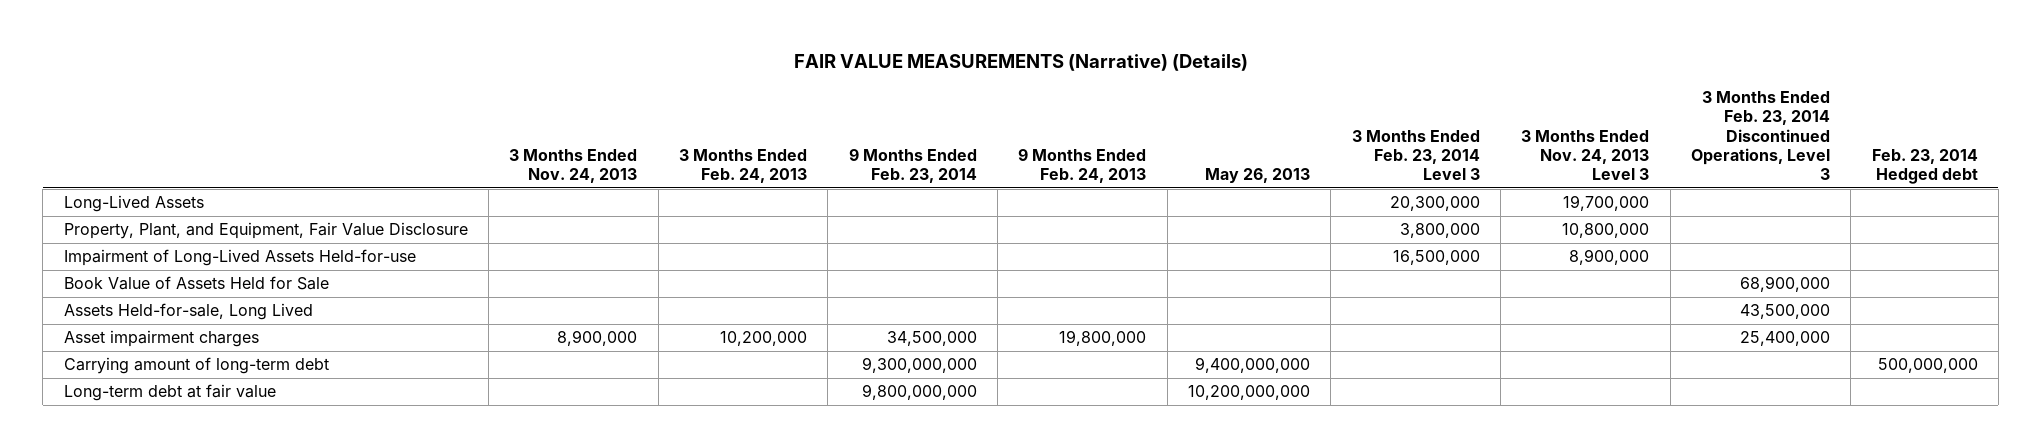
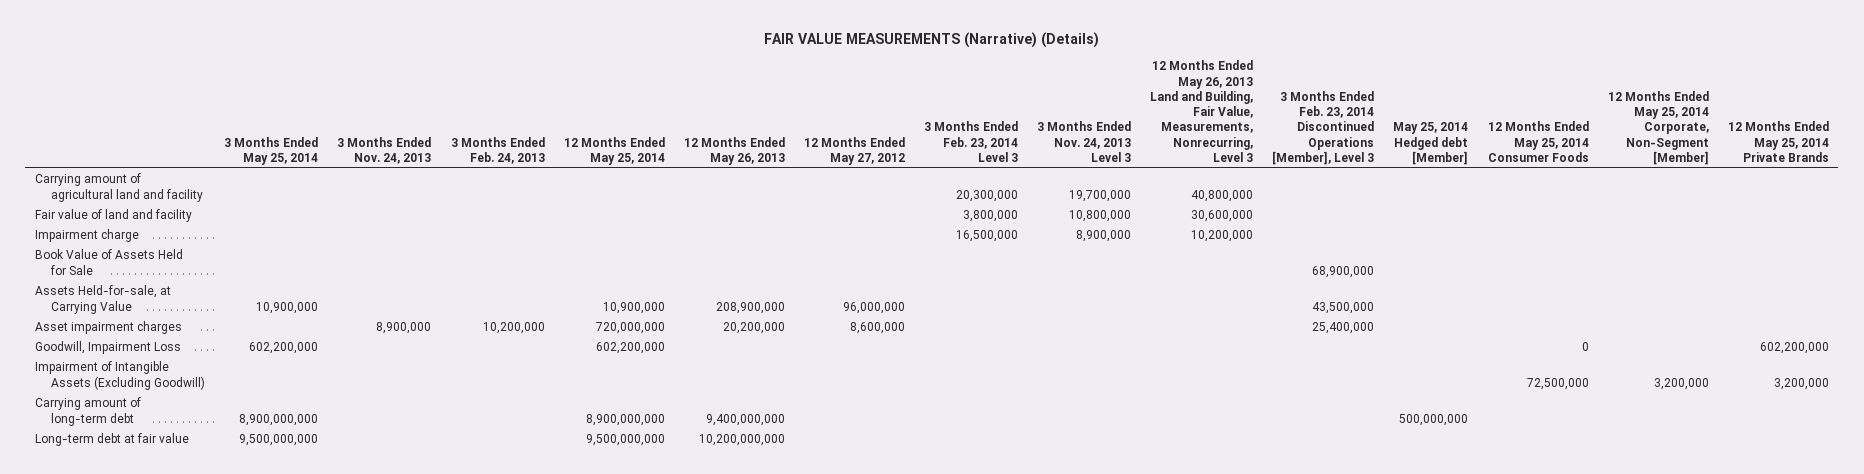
- | 3 Months Ended Nov. 24, 2013 | 3 Months Ended Feb. 24, 2013 | 9 Months Ended Feb. 23, 2014 | 9 Months Ended Feb. 24, 2013 | May 26, 2013 | 3 Months Ended Feb. 23, 2014 Level 3 | 3 Months Ended Nov. 24, 2013 Level 3 | 3 Months Ended Feb. 23, 2014 Discontinued Operations, Level 3 | Feb. 23, 2014 Hedged debt
+ | 3 Months Ended May 25, 2014 | 3 Months Ended Nov. 24, 2013 | 3 Months Ended Feb. 24, 2013 | 12 Months Ended May 25, 2014 | 12 Months Ended May 26, 2013 | 12 Months Ended May 27, 2012 | 3 Months Ended Feb. 23, 2014 Level 3 | 3 Months Ended Nov. 24, 2013 Level 3 | 12 Months Ended May 26, 2013 Land and Building, Fair Value, Measurements, Nonrecurring, Level 3 | 3 Months Ended Feb. 23, 2014 Discontinued Operations [Member], Level 3 | May 25, 2014 Hedged debt [Member] | 12 Months Ended May 25, 2014 Consumer Foods | 12 Months Ended May 25, 2014 Corporate, Non-Segment [Member] | 12 Months Ended May 25, 2014 Private Brands
- Long-Lived Assets | | | | | | 20,300,000 | 19,700,000 | |
- Property, Plant, and Equipment, Fair Value Disclosure | | | | | | 3,800,000 | 10,800,000 | |
- Impairment of Long-Lived Assets Held-for-use | | | | | | 16,500,000 | 8,900,000 | |
+ Carrying amount of agricultural land and facility | | | | | | | 20,300,000 | 19,700,000 | 40,800,000 | | | | |
+ Fair value of land and facility | | | | | | | 3,800,000 | 10,800,000 | 30,600,000 | | | | |
+ Impairment charge | | | | | | | 16,500,000 | 8,900,000 | 10,200,000 | | | | |
- Assets Held-for-sale, Long Lived | | | | | | | | 43,500,000 |
+ Assets Held-for-sale, at Carrying Value | 10,900,000 | | | 10,900,000 | 208,900,000 | 96,000,000 | | | | 43,500,000 | | | |
+ Goodwill, Impairment Loss | 602,200,000 | | | 602,200,000 | | | | | | | | 0 | | 602,200,000
+ Impairment of Intangible Assets (Excluding Goodwill) | | | | | | | | | | | | 72,500,000 | 3,200,000 | 3,200,000

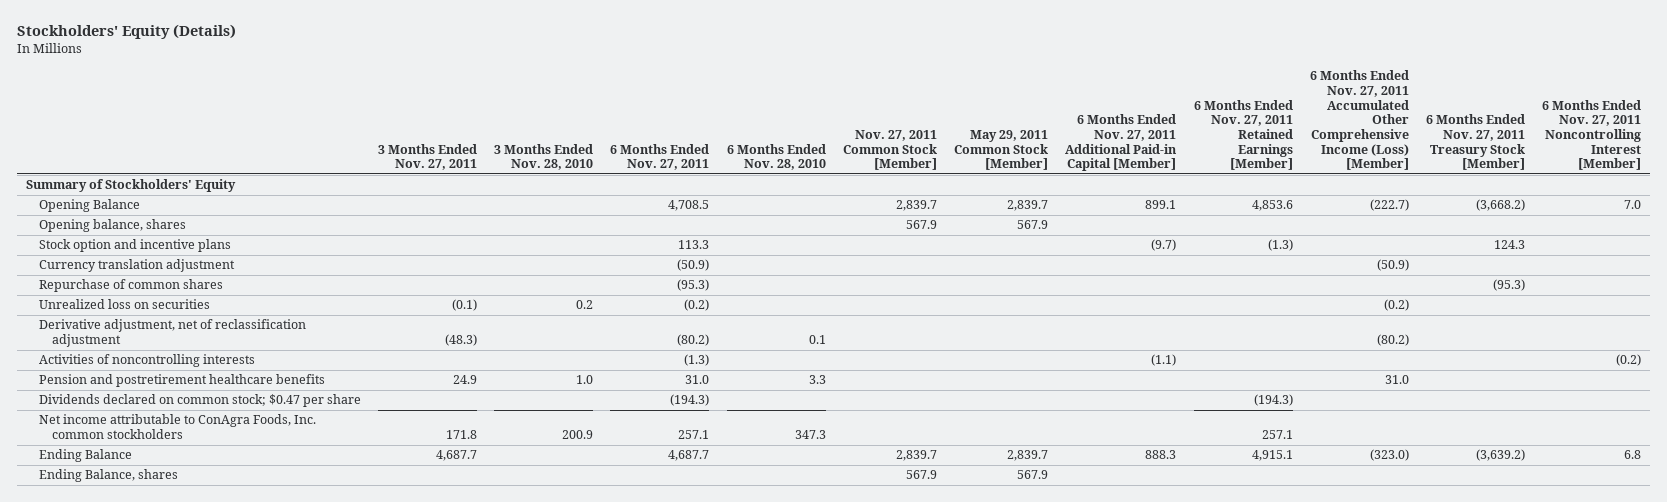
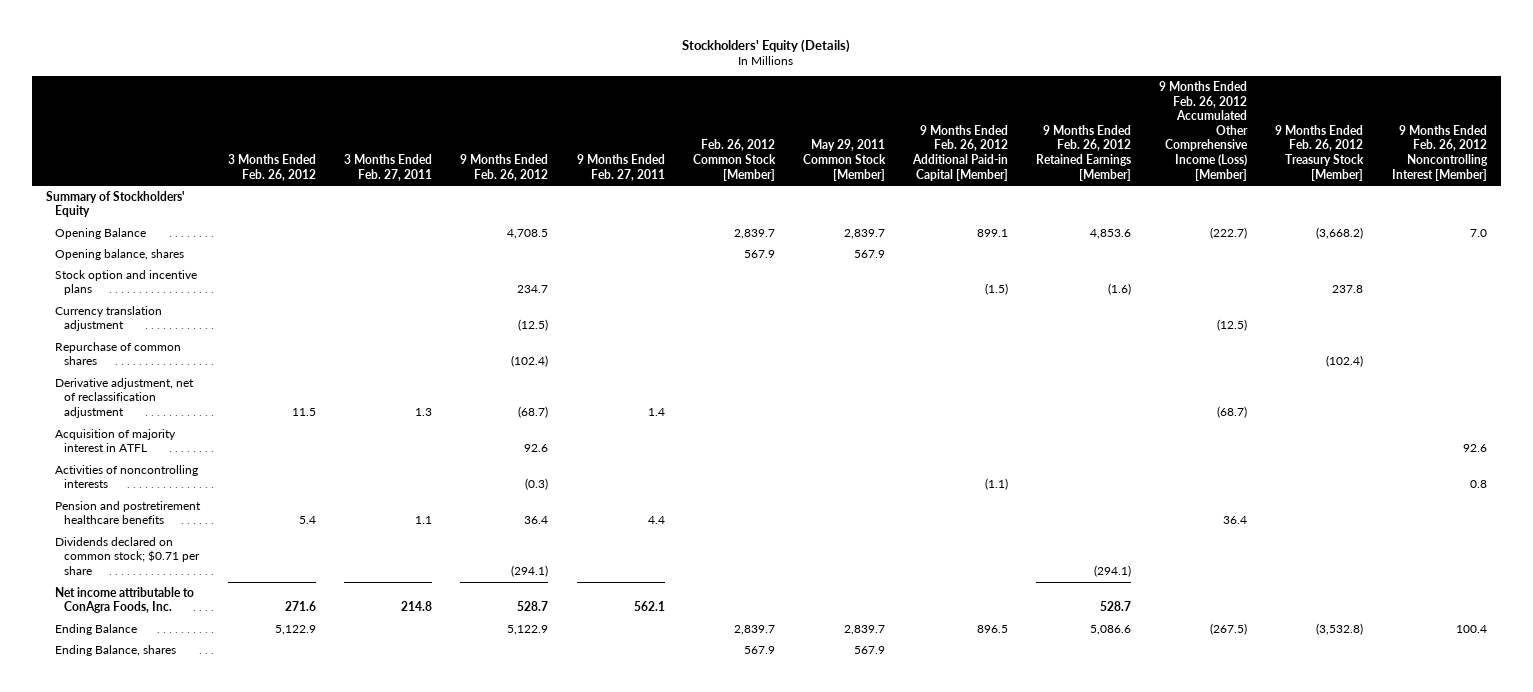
- | 3 Months Ended Nov. 27, 2011 | 3 Months Ended Nov. 28, 2010 | 6 Months Ended Nov. 27, 2011 | 6 Months Ended Nov. 28, 2010 | Nov. 27, 2011 Common Stock [Member] | May 29, 2011 Common Stock [Member] | 6 Months Ended Nov. 27, 2011 Additional Paid-in Capital [Member] | 6 Months Ended Nov. 27, 2011 Retained Earnings [Member] | 6 Months Ended Nov. 27, 2011 Accumulated Other Comprehensive Income (Loss) [Member] | 6 Months Ended Nov. 27, 2011 Treasury Stock [Member] | 6 Months Ended Nov. 27, 2011 Noncontrolling Interest [Member]
+ | 3 Months Ended Feb. 26, 2012 | 3 Months Ended Feb. 27, 2011 | 9 Months Ended Feb. 26, 2012 | 9 Months Ended Feb. 27, 2011 | Feb. 26, 2012 Common Stock [Member] | May 29, 2011 Common Stock [Member] | 9 Months Ended Feb. 26, 2012 Additional Paid-in Capital [Member] | 9 Months Ended Feb. 26, 2012 Retained Earnings [Member] | 9 Months Ended Feb. 26, 2012 Accumulated Other Comprehensive Income (Loss) [Member] | 9 Months Ended Feb. 26, 2012 Treasury Stock [Member] | 9 Months Ended Feb. 26, 2012 Noncontrolling Interest [Member]
- Unrealized loss on securities | (0.1) | 0.2 | (0.2) | | | | | | (0.2) | |
+ Acquisition of majority interest in ATFL | | | 92.6 | | | | | | | | 92.6
- Dividends declared on common stock; $0.47 per share | | | (194.3) | | | | | (194.3) | | |
- Net income attributable to ConAgra Foods, Inc. common stockholders | 171.8 | 200.9 | 257.1 | 347.3 | | | | 257.1 | | |
+ Dividends declared on common stock; $0.71 per share | | | (294.1) | | | | | (294.1) | | |
+ Net income attributable to ConAgra Foods, Inc. | 271.6 | 214.8 | 528.7 | 562.1 | | | | 528.7 | | |

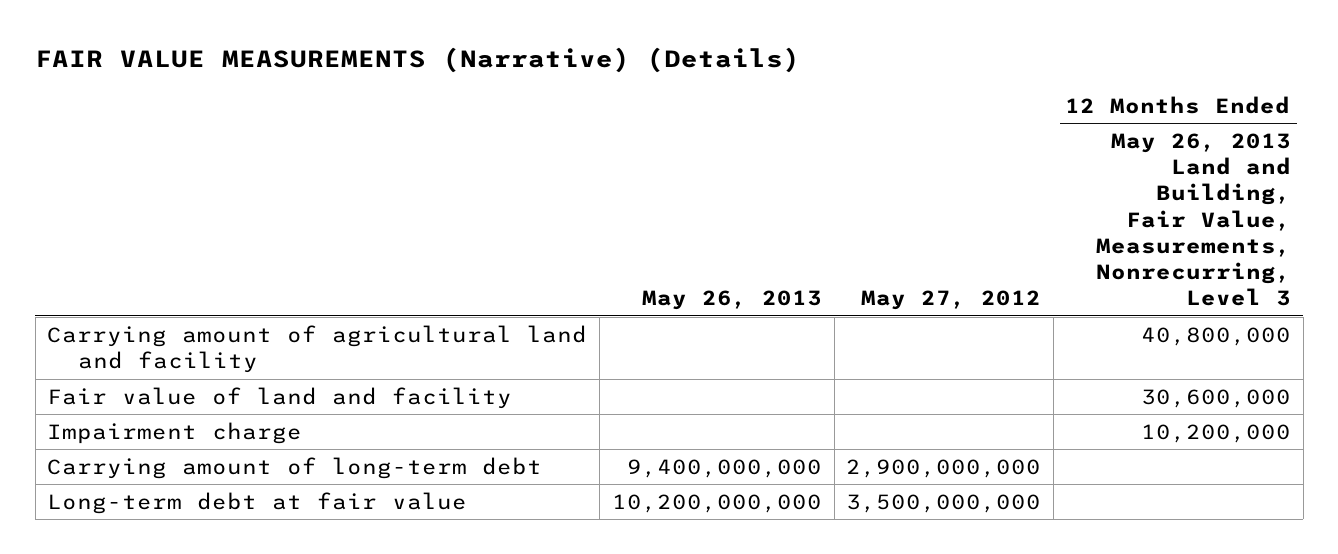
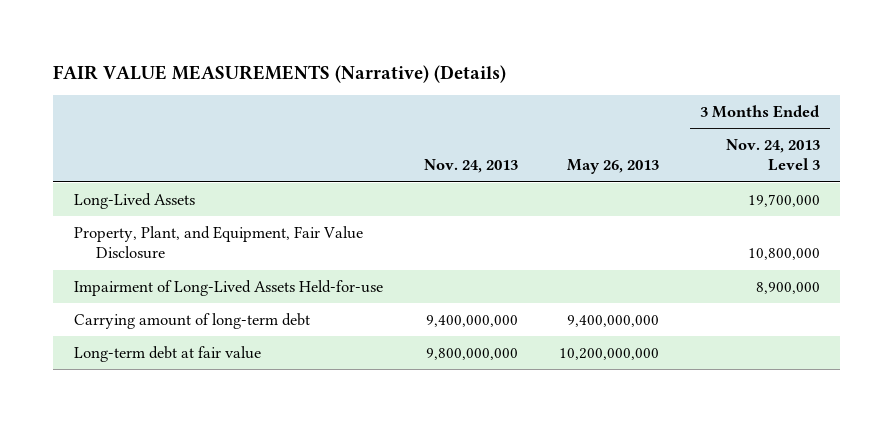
- | May 26, 2013 | May 27, 2012 | 12 Months Ended May 26, 2013 Land and Building, Fair Value, Measurements, Nonrecurring, Level 3
+ | Nov. 24, 2013 | May 26, 2013 | 3 Months Ended Nov. 24, 2013 Level 3
- Carrying amount of agricultural land and facility | | | 40,800,000
- Fair value of land and facility | | | 30,600,000
- Impairment charge | | | 10,200,000
+ Long-Lived Assets | | | 19,700,000
+ Property, Plant, and Equipment, Fair Value Disclosure | | | 10,800,000
+ Impairment of Long-Lived Assets Held-for-use | | | 8,900,000

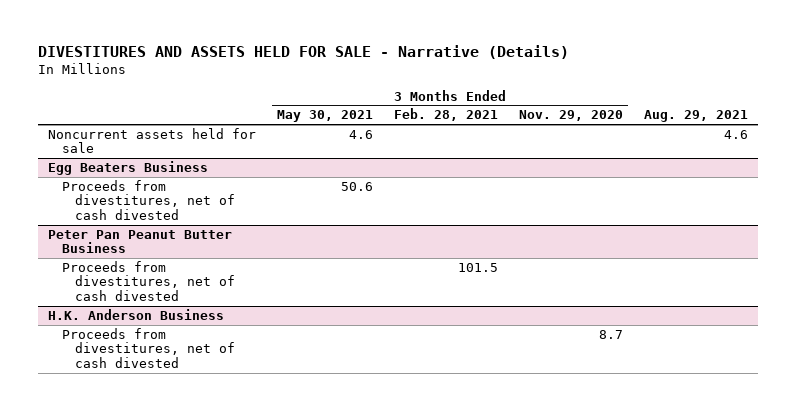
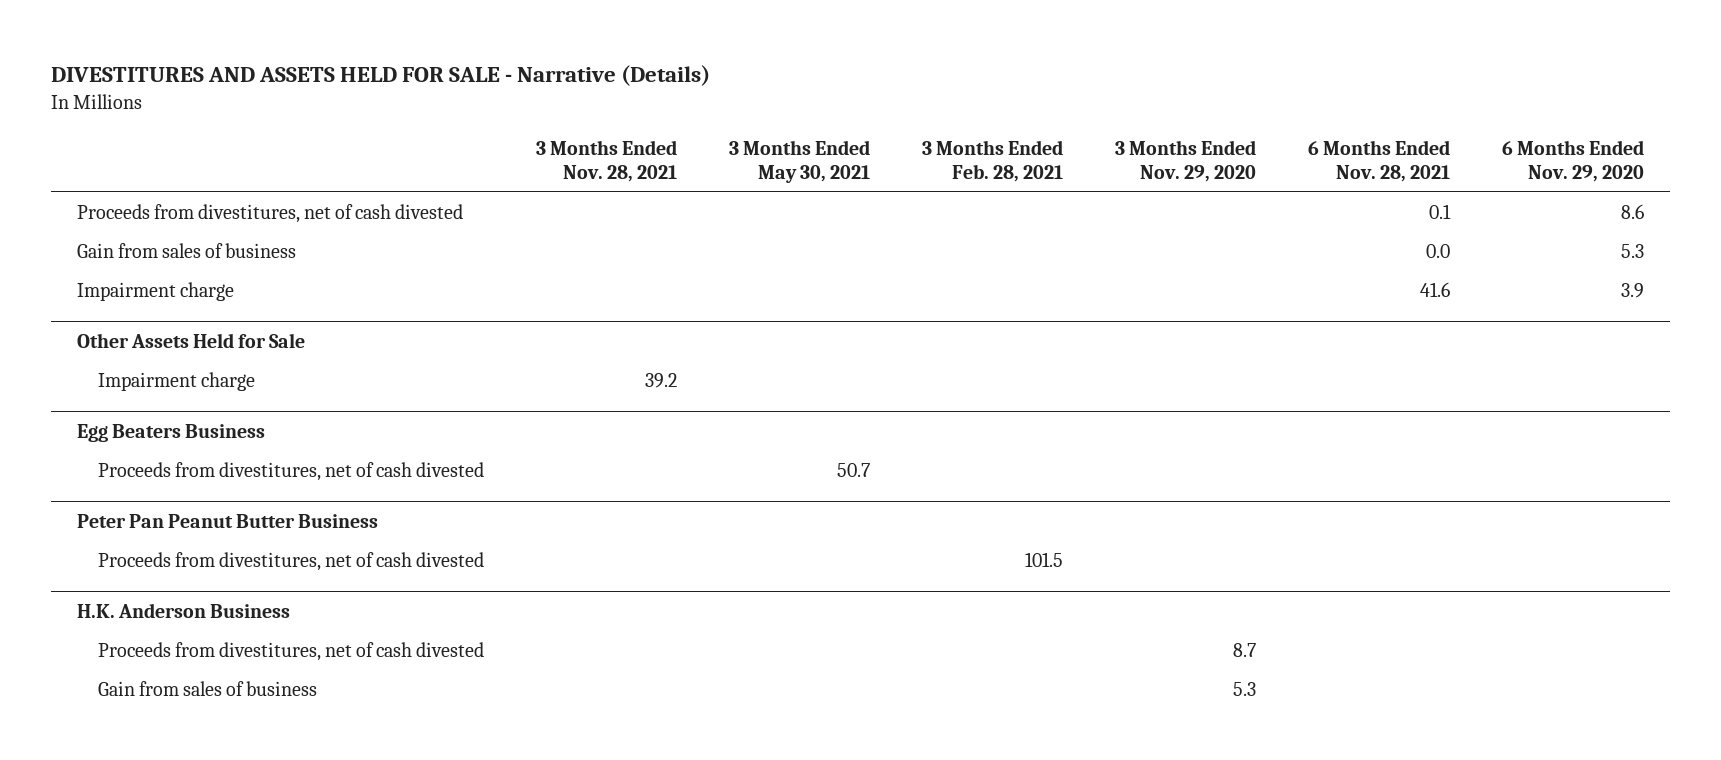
- | 3 Months Ended May 30, 2021 | 3 Months Ended Feb. 28, 2021 | 3 Months Ended Nov. 29, 2020 | Aug. 29, 2021
+ | 3 Months Ended Nov. 28, 2021 | 3 Months Ended May 30, 2021 | 3 Months Ended Feb. 28, 2021 | 3 Months Ended Nov. 29, 2020 | 6 Months Ended Nov. 28, 2021 | 6 Months Ended Nov. 29, 2020
- Noncurrent assets held for sale | 4.6 | | | 4.6
+ Proceeds from divestitures, net of cash divested | | | | | 0.1 | 8.6
+ Gain from sales of business | | | | | 0.0 | 5.3
+ Impairment charge | | | | | 41.6 | 3.9
+ Other Assets Held for Sale
+ Impairment charge | 39.2 | | | | |
@ Egg Beaters Business
- Proceeds from divestitures, net of cash divested | 50.6 | | |
+ Proceeds from divestitures, net of cash divested | | 50.7 | | | |
@ H.K. Anderson Business
+ Gain from sales of business | | | | 5.3 | |

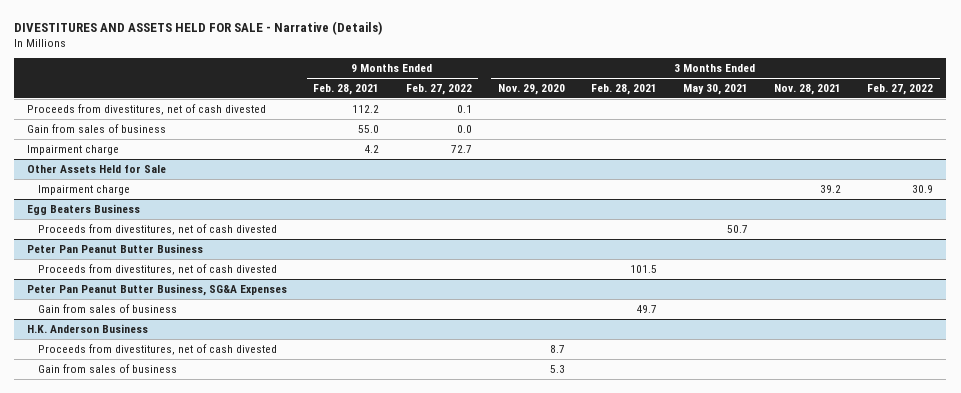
- | 3 Months Ended Nov. 28, 2021 | 3 Months Ended May 30, 2021 | 3 Months Ended Feb. 28, 2021 | 3 Months Ended Nov. 29, 2020 | 6 Months Ended Nov. 28, 2021 | 6 Months Ended Nov. 29, 2020
+ | 9 Months Ended Feb. 28, 2021 | 9 Months Ended Feb. 27, 2022 | 3 Months Ended Nov. 29, 2020 | 3 Months Ended Feb. 28, 2021 | 3 Months Ended May 30, 2021 | 3 Months Ended Nov. 28, 2021 | 3 Months Ended Feb. 27, 2022
+ Peter Pan Peanut Butter Business, SG&A Expenses
+ Gain from sales of business | | | | 49.7 | | |

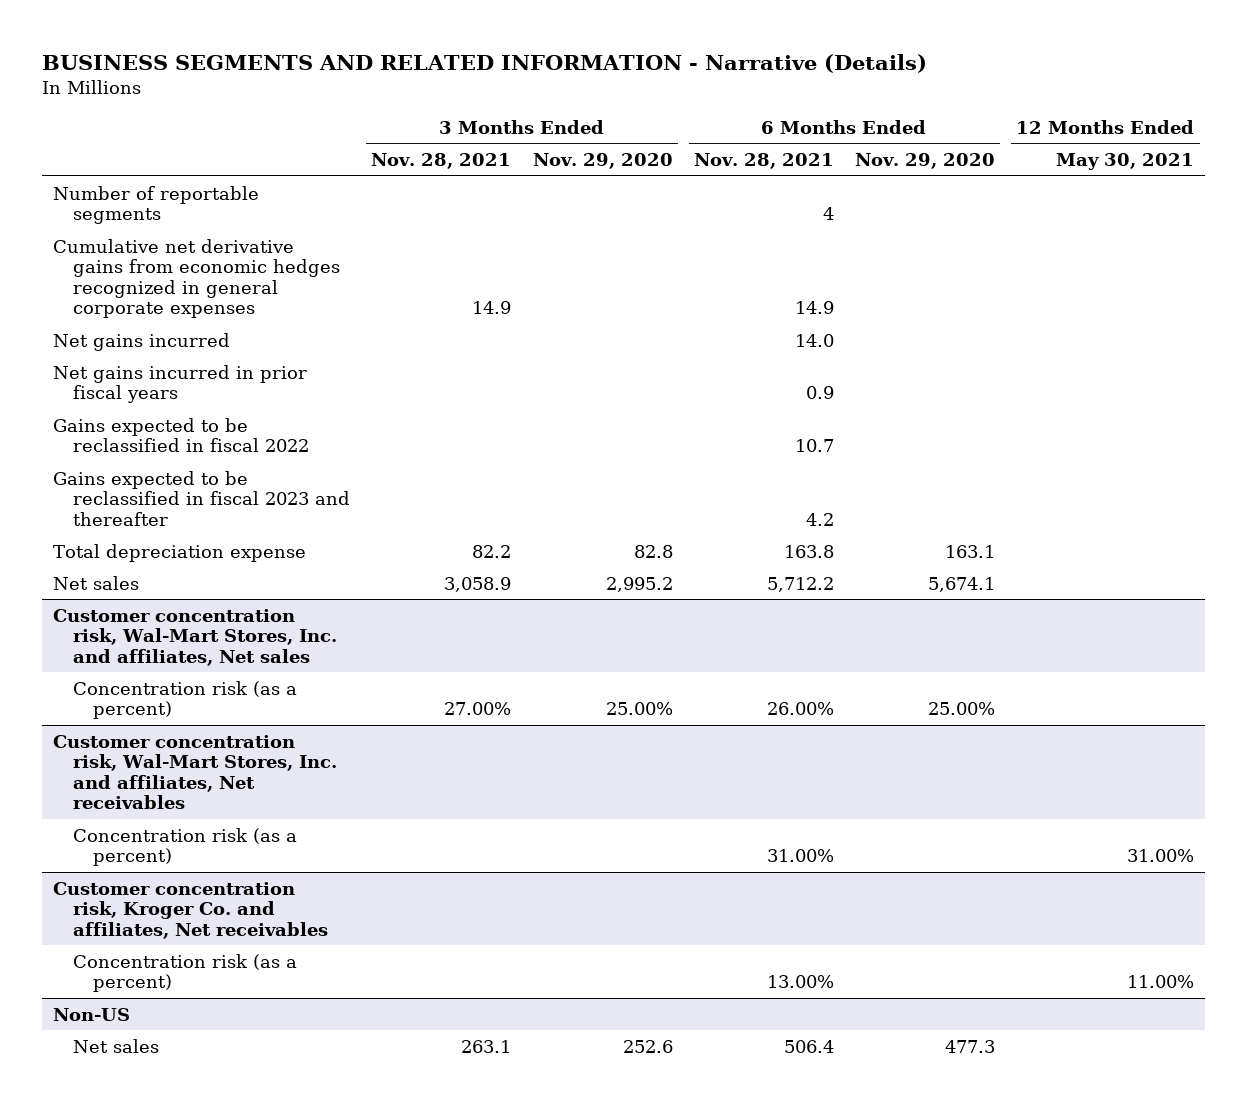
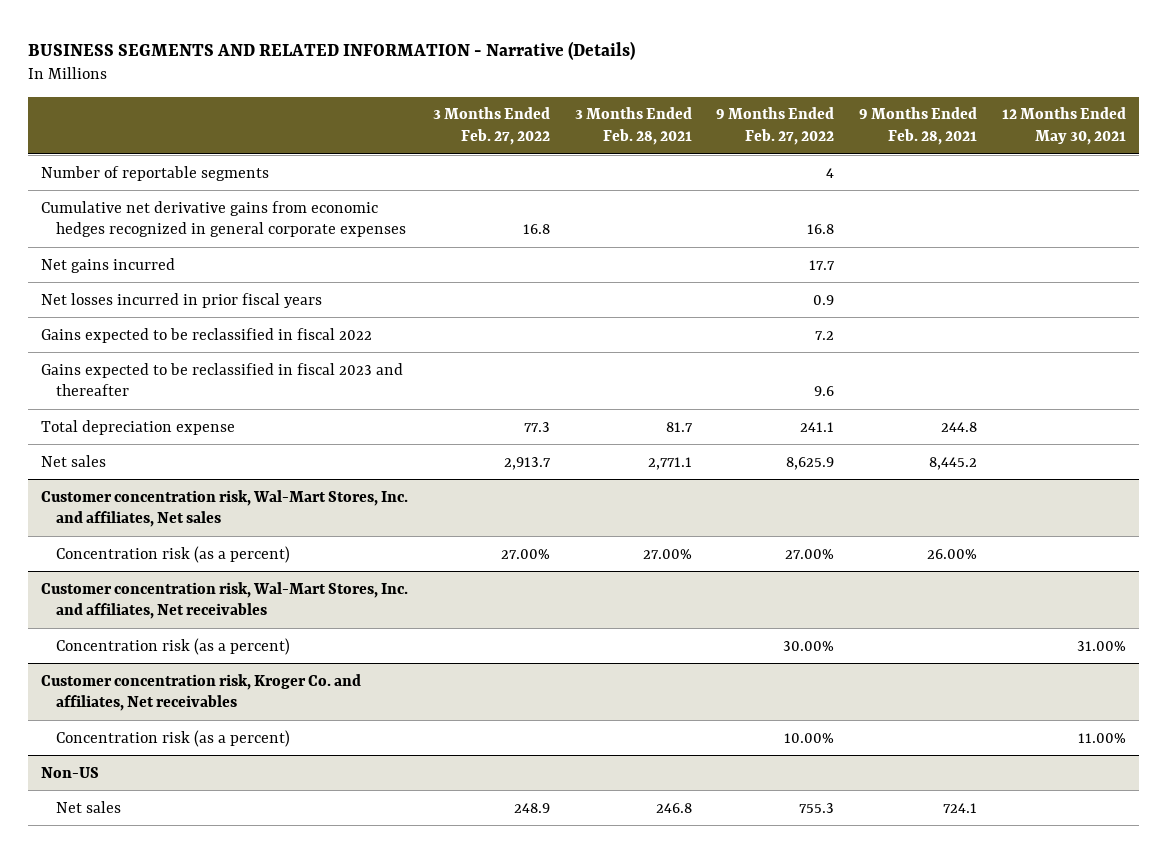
- | 3 Months Ended Nov. 28, 2021 | 3 Months Ended Nov. 29, 2020 | 6 Months Ended Nov. 28, 2021 | 6 Months Ended Nov. 29, 2020 | 12 Months Ended May 30, 2021
+ | 3 Months Ended Feb. 27, 2022 | 3 Months Ended Feb. 28, 2021 | 9 Months Ended Feb. 27, 2022 | 9 Months Ended Feb. 28, 2021 | 12 Months Ended May 30, 2021
- Net gains incurred in prior fiscal years | | | 0.9 | |
+ Net losses incurred in prior fiscal years | | | 0.9 | |

